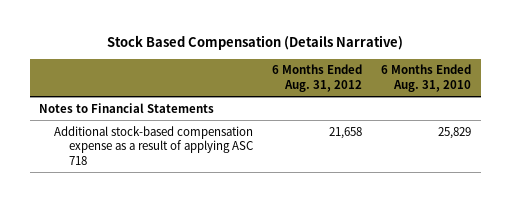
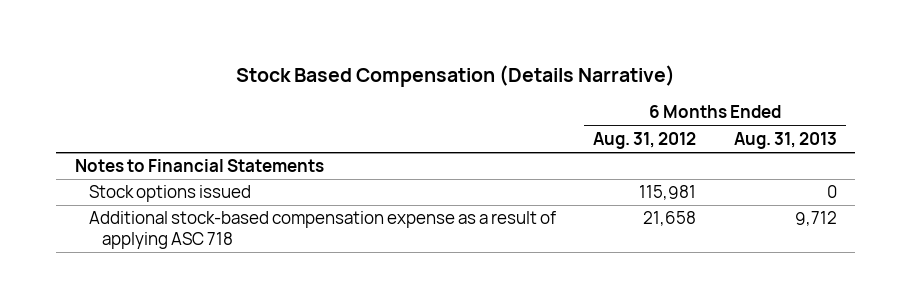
- | 6 Months Ended Aug. 31, 2012 | 6 Months Ended Aug. 31, 2010
+ | 6 Months Ended Aug. 31, 2012 | 6 Months Ended Aug. 31, 2013
+ Stock options issued | 115,981 | 0

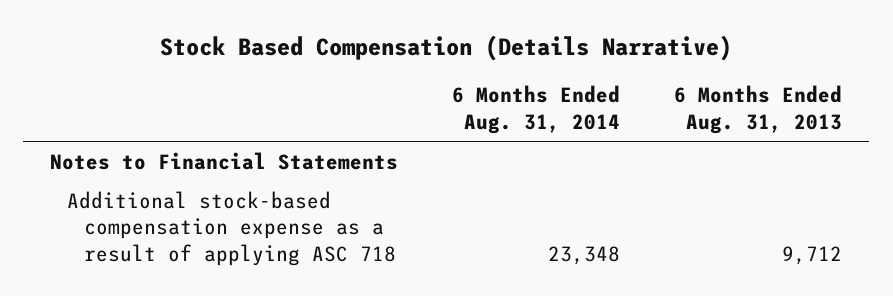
- | 6 Months Ended Aug. 31, 2012 | 6 Months Ended Aug. 31, 2013
+ | 6 Months Ended Aug. 31, 2014 | 6 Months Ended Aug. 31, 2013
- Stock options issued | 115,981 | 0

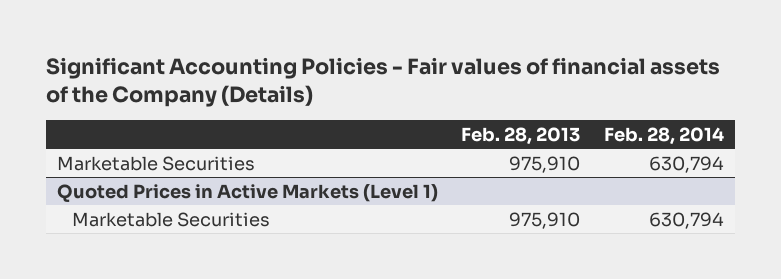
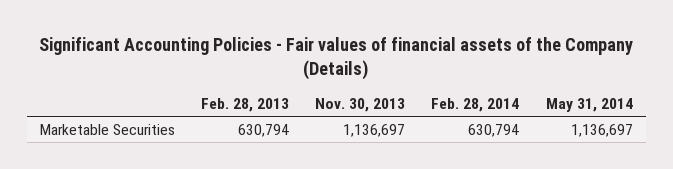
- | Feb. 28, 2013 | Feb. 28, 2014
+ | Feb. 28, 2013 | Nov. 30, 2013 | Feb. 28, 2014 | May 31, 2014
- Marketable Securities | 975,910 | 630,794
- Quoted Prices in Active Markets (Level 1)
- Marketable Securities | 975,910 | 630,794
+ Marketable Securities | 630,794 | 1,136,697 | 630,794 | 1,136,697

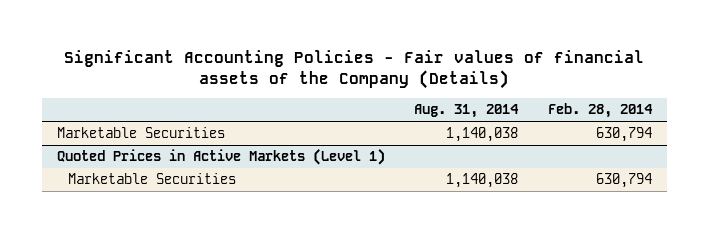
- | Feb. 28, 2013 | Nov. 30, 2013 | Feb. 28, 2014 | May 31, 2014
+ | Aug. 31, 2014 | Feb. 28, 2014
+ Quoted Prices in Active Markets (Level 1)
+ Marketable Securities | 1,140,038 | 630,794

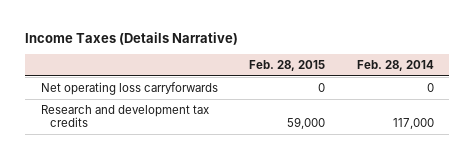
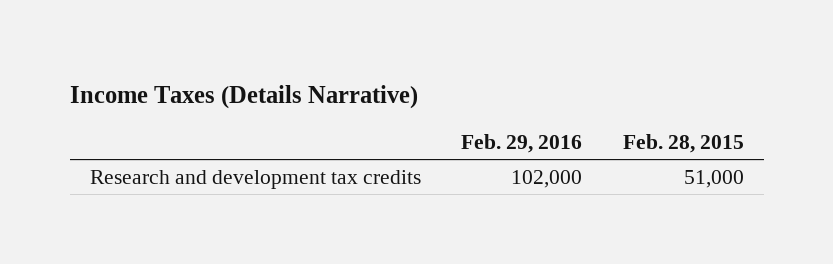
- | Feb. 28, 2015 | Feb. 28, 2014
+ | Feb. 29, 2016 | Feb. 28, 2015
- Net operating loss carryforwards | 0 | 0
- Research and development tax credits | 59,000 | 117,000
+ Research and development tax credits | 102,000 | 51,000

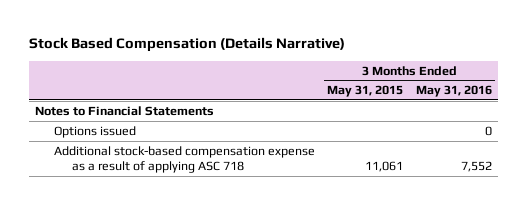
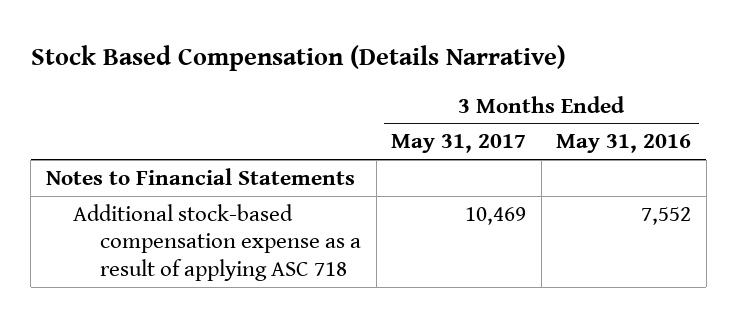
- | 3 Months Ended May 31, 2015 | 3 Months Ended May 31, 2016
+ | 3 Months Ended May 31, 2017 | 3 Months Ended May 31, 2016
- Options issued | | 0

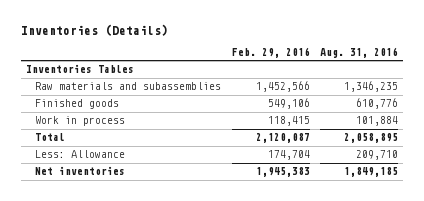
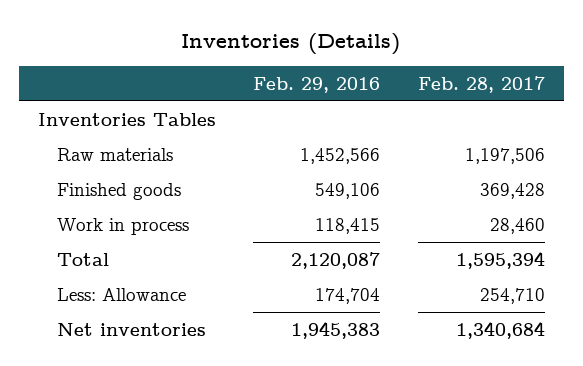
- | Feb. 29, 2016 | Aug. 31, 2016
+ | Feb. 29, 2016 | Feb. 28, 2017
- Raw materials and subassemblies | 1,452,566 | 1,346,235
+ Raw materials | 1,452,566 | 1,197,506

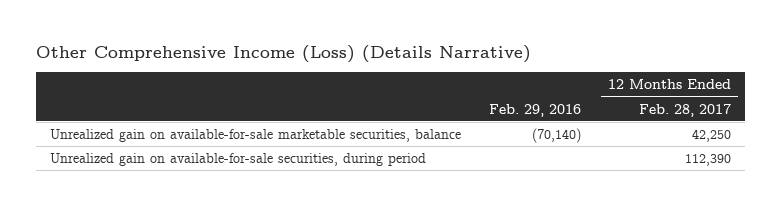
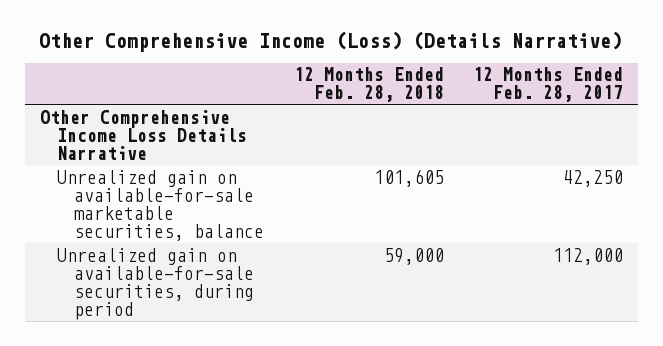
- | Feb. 29, 2016 | 12 Months Ended Feb. 28, 2017
+ | 12 Months Ended Feb. 28, 2018 | 12 Months Ended Feb. 28, 2017
+ Other Comprehensive Income Loss Details Narrative
- Unrealized gain on available-for-sale securities, during period | | 112,390
+ Unrealized gain on available-for-sale securities, during period | 59,000 | 112,000

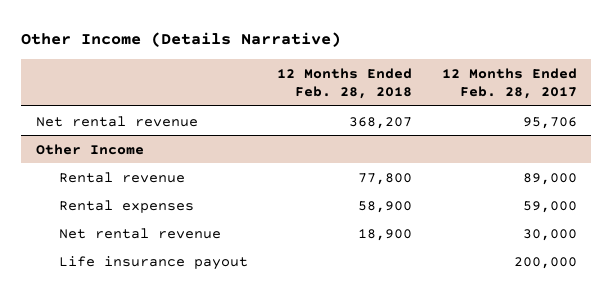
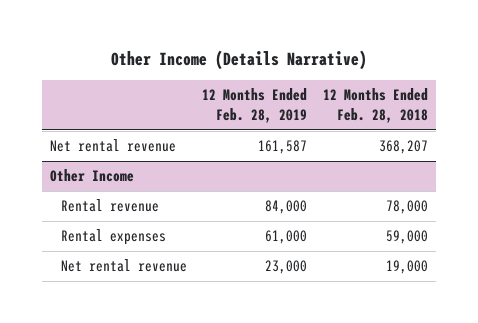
- | 12 Months Ended Feb. 28, 2018 | 12 Months Ended Feb. 28, 2017
+ | 12 Months Ended Feb. 28, 2019 | 12 Months Ended Feb. 28, 2018
@ Other Income
- Rental revenue | 77,800 | 89,000
- Rental expenses | 58,900 | 59,000
- Net rental revenue | 18,900 | 30,000
- Life insurance payout | | 200,000
+ Rental revenue | 84,000 | 78,000
+ Rental expenses | 61,000 | 59,000
+ Net rental revenue | 23,000 | 19,000

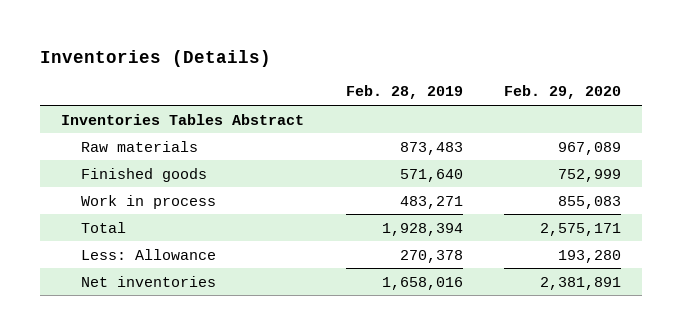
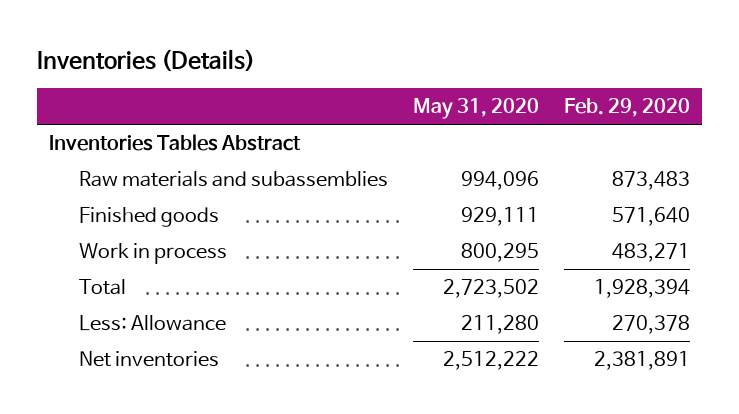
- | Feb. 28, 2019 | Feb. 29, 2020
+ | May 31, 2020 | Feb. 29, 2020
- Raw materials | 873,483 | 967,089
- Finished goods | 571,640 | 752,999
- Work in process | 483,271 | 855,083
- Total | 1,928,394 | 2,575,171
- Less: Allowance | 270,378 | 193,280
+ Raw materials and subassemblies | 994,096 | 873,483
+ Finished goods | 929,111 | 571,640
+ Work in process | 800,295 | 483,271
+ Total | 2,723,502 | 1,928,394
+ Less: Allowance | 211,280 | 270,378

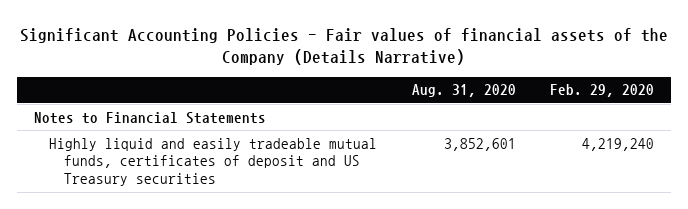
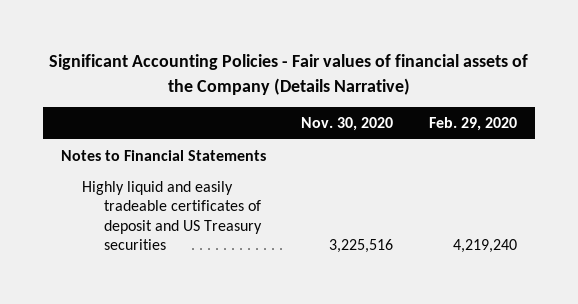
- | Aug. 31, 2020 | Feb. 29, 2020
+ | Nov. 30, 2020 | Feb. 29, 2020
- Highly liquid and easily tradeable mutual funds, certificates of deposit and US Treasury securities | 3,852,601 | 4,219,240
+ Highly liquid and easily tradeable certificates of deposit and US Treasury securities | 3,225,516 | 4,219,240

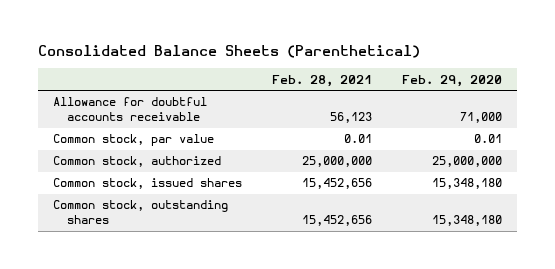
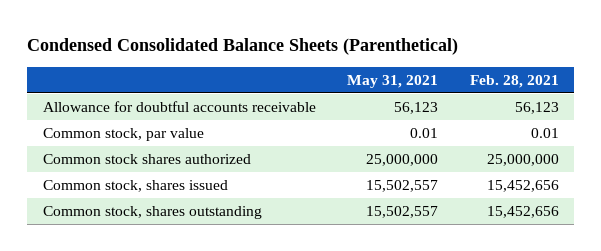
- Consolidated Balance Sheets (Parenthetical)
+ Condensed Consolidated Balance Sheets (Parenthetical)
- | Feb. 28, 2021 | Feb. 29, 2020
+ | May 31, 2021 | Feb. 28, 2021
- Common stock, authorized | 25,000,000 | 25,000,000
- Common stock, issued shares | 15,452,656 | 15,348,180
- Common stock, outstanding shares | 15,452,656 | 15,348,180
+ Common stock shares authorized | 25,000,000 | 25,000,000
+ Common stock, shares issued | 15,502,557 | 15,452,656
+ Common stock, shares outstanding | 15,502,557 | 15,452,656

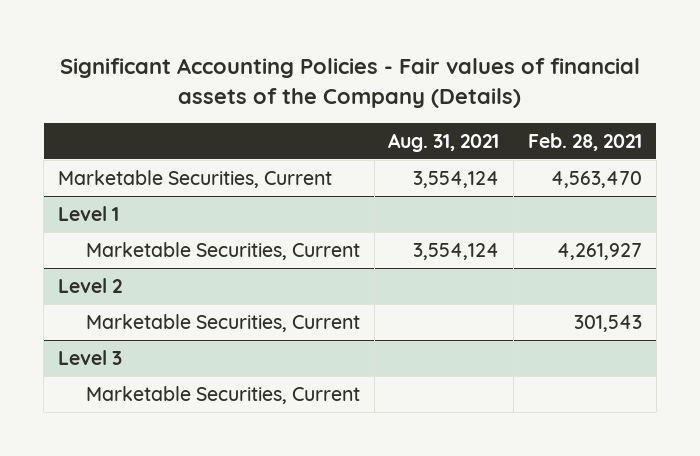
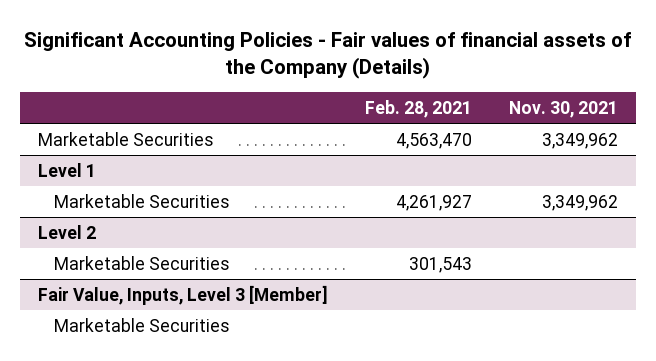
- | Aug. 31, 2021 | Feb. 28, 2021
+ | Feb. 28, 2021 | Nov. 30, 2021
- Marketable Securities, Current | 3,554,124 | 4,563,470
+ Marketable Securities | 4,563,470 | 3,349,962
@ Level 1
- Marketable Securities, Current | 3,554,124 | 4,261,927
+ Marketable Securities | 4,261,927 | 3,349,962
@ Level 2
- Marketable Securities, Current | | 301,543
- Level 3
- Marketable Securities, Current
@ Level 2
+ Marketable Securities | 301,543 |
+ Fair Value, Inputs, Level 3 [Member]
+ Marketable Securities

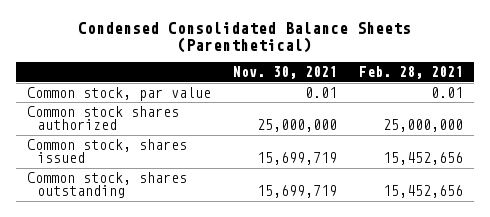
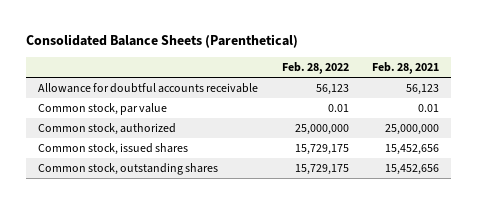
- Condensed Consolidated Balance Sheets (Parenthetical)
+ Consolidated Balance Sheets (Parenthetical)
- | Nov. 30, 2021 | Feb. 28, 2021
+ | Feb. 28, 2022 | Feb. 28, 2021
+ Allowance for doubtful accounts receivable | 56,123 | 56,123
- Common stock shares authorized | 25,000,000 | 25,000,000
- Common stock, shares issued | 15,699,719 | 15,452,656
- Common stock, shares outstanding | 15,699,719 | 15,452,656
+ Common stock, authorized | 25,000,000 | 25,000,000
+ Common stock, issued shares | 15,729,175 | 15,452,656
+ Common stock, outstanding shares | 15,729,175 | 15,452,656

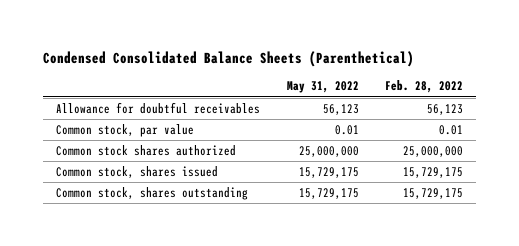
- Consolidated Balance Sheets (Parenthetical)
+ Condensed Consolidated Balance Sheets (Parenthetical)
- | Feb. 28, 2022 | Feb. 28, 2021
+ | May 31, 2022 | Feb. 28, 2022
- Allowance for doubtful accounts receivable | 56,123 | 56,123
+ Allowance for doubtful receivables | 56,123 | 56,123
- Common stock, authorized | 25,000,000 | 25,000,000
- Common stock, issued shares | 15,729,175 | 15,452,656
- Common stock, outstanding shares | 15,729,175 | 15,452,656
+ Common stock shares authorized | 25,000,000 | 25,000,000
+ Common stock, shares issued | 15,729,175 | 15,729,175
+ Common stock, shares outstanding | 15,729,175 | 15,729,175

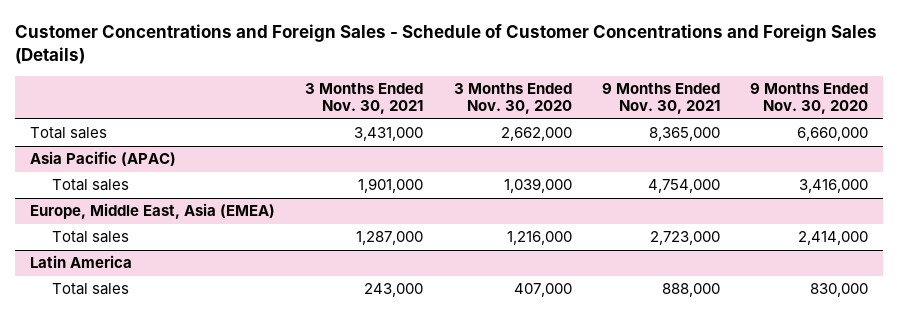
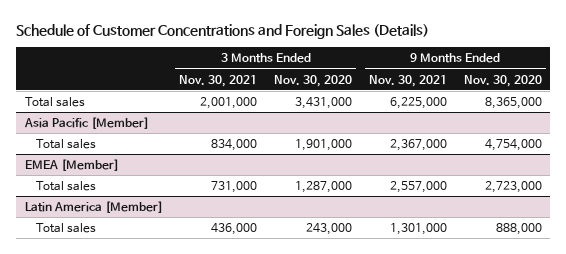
- Customer Concentrations and Foreign Sales - Schedule of Customer Concentrations and Foreign Sales (Details)
+ Schedule of Customer Concentrations and Foreign Sales (Details)
- Total sales | 3,431,000 | 2,662,000 | 8,365,000 | 6,660,000
- Asia Pacific (APAC)
- Total sales | 1,901,000 | 1,039,000 | 4,754,000 | 3,416,000
- Europe, Middle East, Asia (EMEA)
- Total sales | 1,287,000 | 1,216,000 | 2,723,000 | 2,414,000
- Latin America
- Total sales | 243,000 | 407,000 | 888,000 | 830,000
+ Total sales | 2,001,000 | 3,431,000 | 6,225,000 | 8,365,000
+ Asia Pacific [Member]
+ Total sales | 834,000 | 1,901,000 | 2,367,000 | 4,754,000
+ EMEA [Member]
+ Total sales | 731,000 | 1,287,000 | 2,557,000 | 2,723,000
+ Latin America [Member]
+ Total sales | 436,000 | 243,000 | 1,301,000 | 888,000

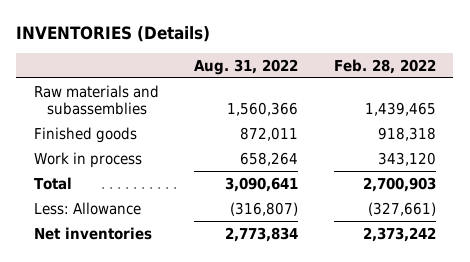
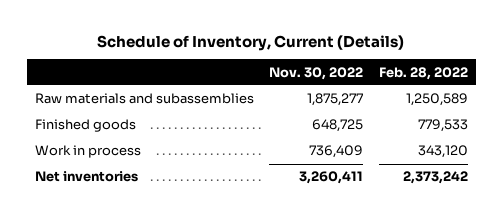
- INVENTORIES (Details)
+ Schedule of Inventory, Current (Details)
- | Aug. 31, 2022 | Feb. 28, 2022
+ | Nov. 30, 2022 | Feb. 28, 2022
- Raw materials and subassemblies | 1,560,366 | 1,439,465
- Finished goods | 872,011 | 918,318
+ Raw materials and subassemblies | 1,875,277 | 1,250,589
+ Finished goods | 648,725 | 779,533
- Total | 3,090,641 | 2,700,903
- Less: Allowance | (316,807) | (327,661)

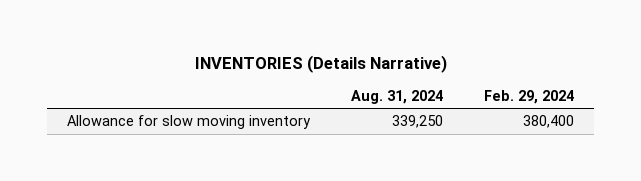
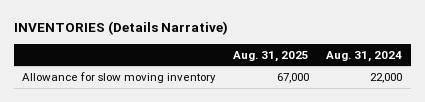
- | Aug. 31, 2024 | Feb. 29, 2024
+ | Aug. 31, 2025 | Aug. 31, 2024
- Allowance for slow moving inventory | 339,250 | 380,400
+ Allowance for slow moving inventory | 67,000 | 22,000

